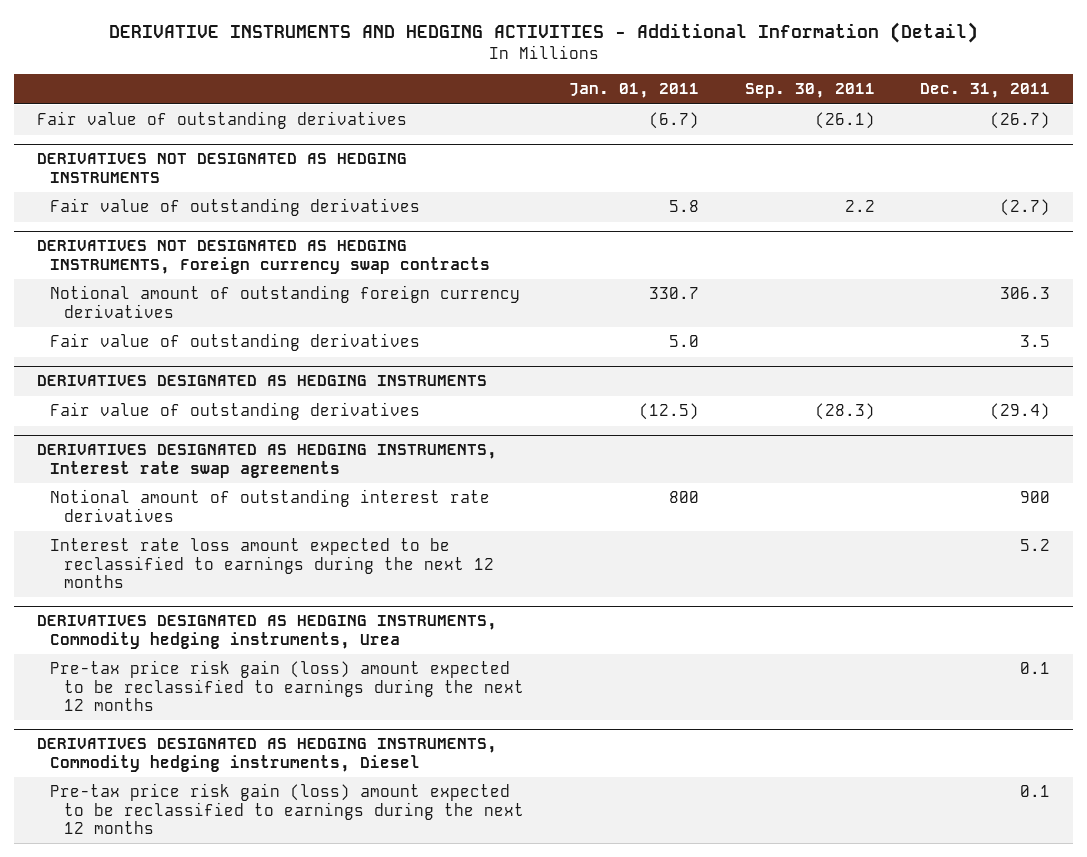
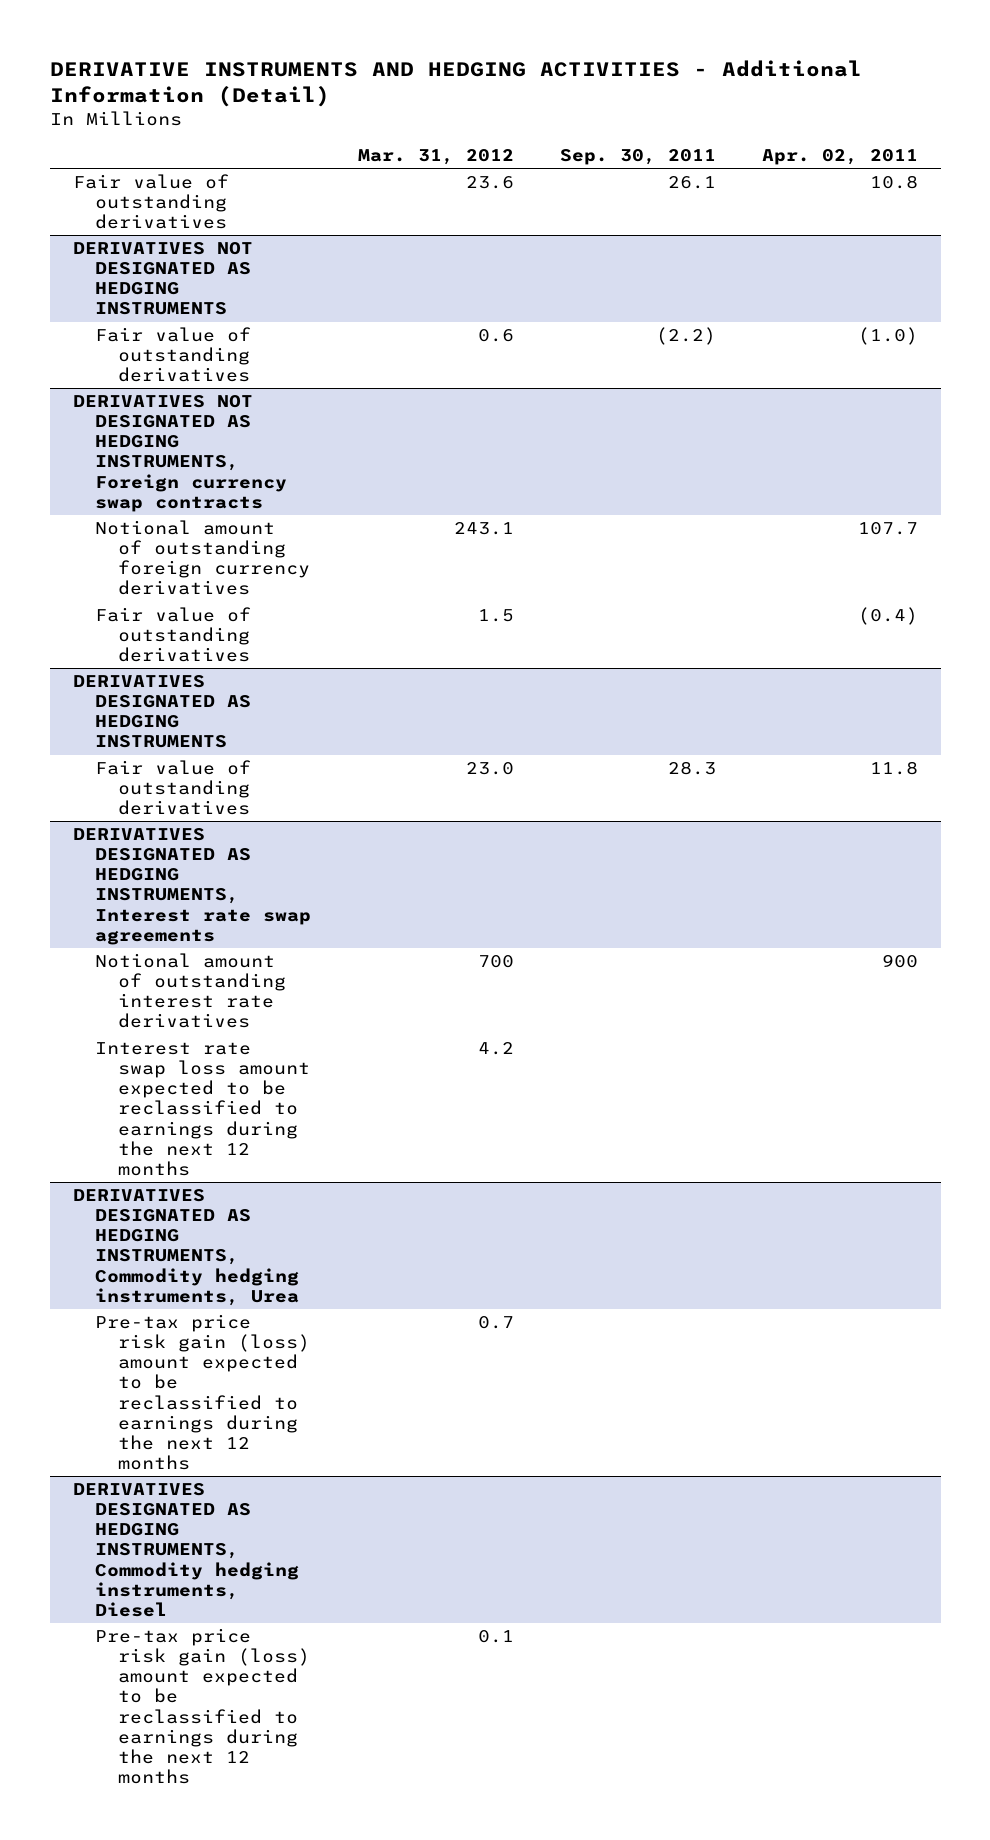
- | Jan. 01, 2011 | Sep. 30, 2011 | Dec. 31, 2011
+ | Mar. 31, 2012 | Sep. 30, 2011 | Apr. 02, 2011
- Fair value of outstanding derivatives | (6.7) | (26.1) | (26.7)
+ Fair value of outstanding derivatives | 23.6 | 26.1 | 10.8
@ DERIVATIVES NOT DESIGNATED AS HEDGING INSTRUMENTS
- Fair value of outstanding derivatives | 5.8 | 2.2 | (2.7)
+ Fair value of outstanding derivatives | 0.6 | (2.2) | (1.0)
@ DERIVATIVES DESIGNATED AS HEDGING INSTRUMENTS
- Fair value of outstanding derivatives | (12.5) | (28.3) | (29.4)
+ Fair value of outstanding derivatives | 23.0 | 28.3 | 11.8
@ DERIVATIVES DESIGNATED AS HEDGING INSTRUMENTS, Interest rate swap agreements
- Interest rate loss amount expected to be reclassified to earnings during the next 12 months | | | 5.2
+ Interest rate swap loss amount expected to be reclassified to earnings during the next 12 months | 4.2 | |

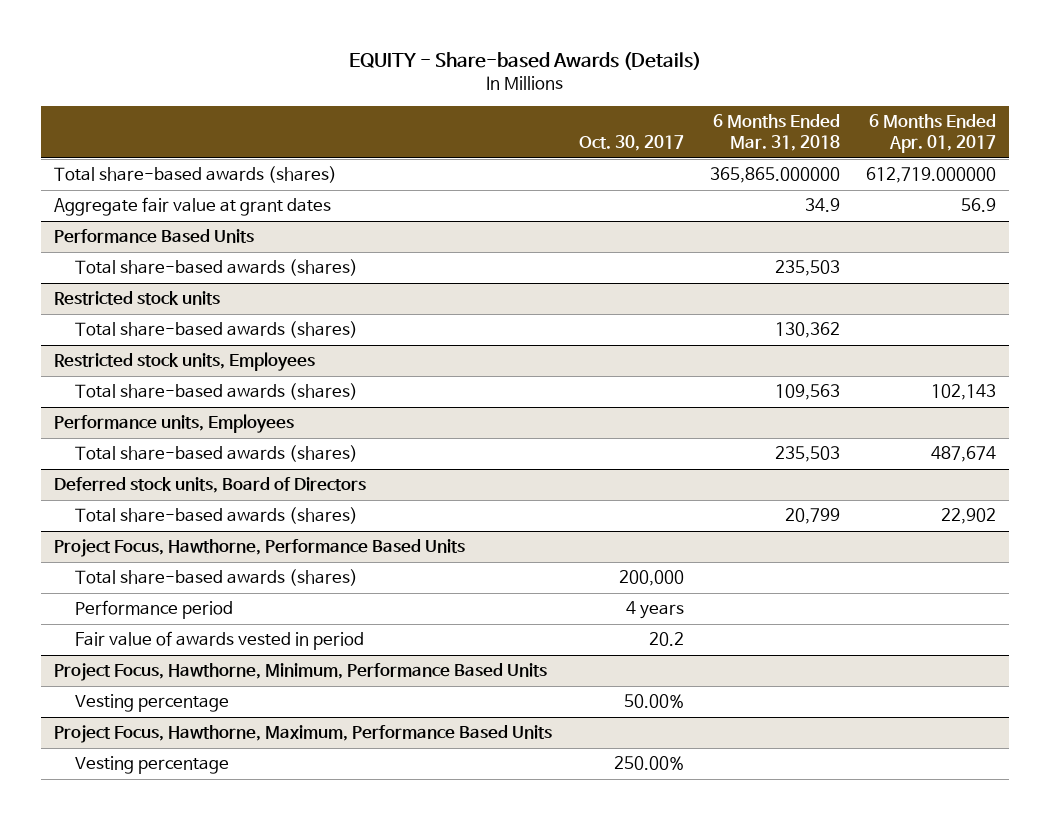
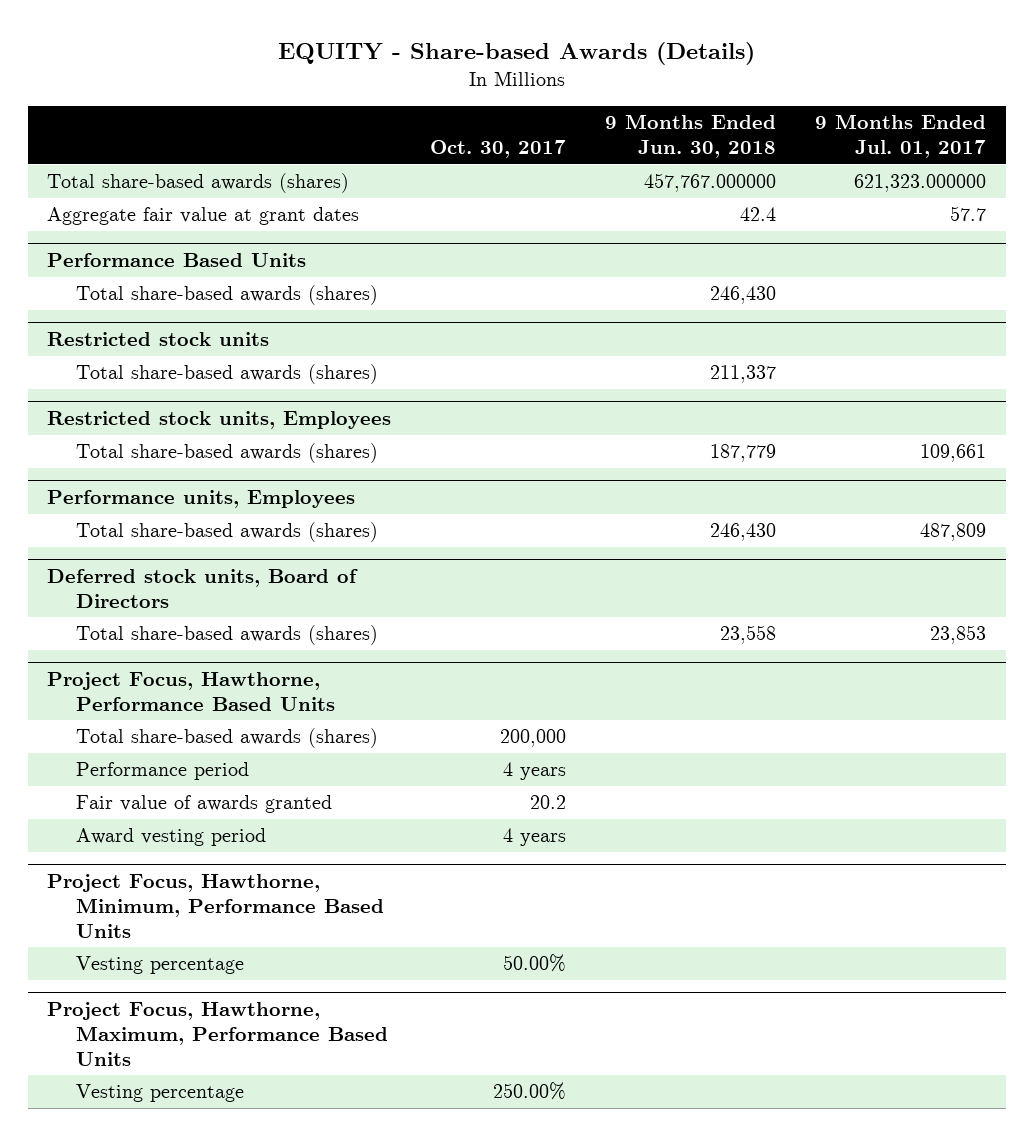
- | Oct. 30, 2017 | 6 Months Ended Mar. 31, 2018 | 6 Months Ended Apr. 01, 2017
+ | Oct. 30, 2017 | 9 Months Ended Jun. 30, 2018 | 9 Months Ended Jul. 01, 2017
@ Project Focus, Hawthorne, Performance Based Units
- Fair value of awards vested in period | 20.2 | |
+ Fair value of awards granted | 20.2 | |
+ Award vesting period | 4 years | |

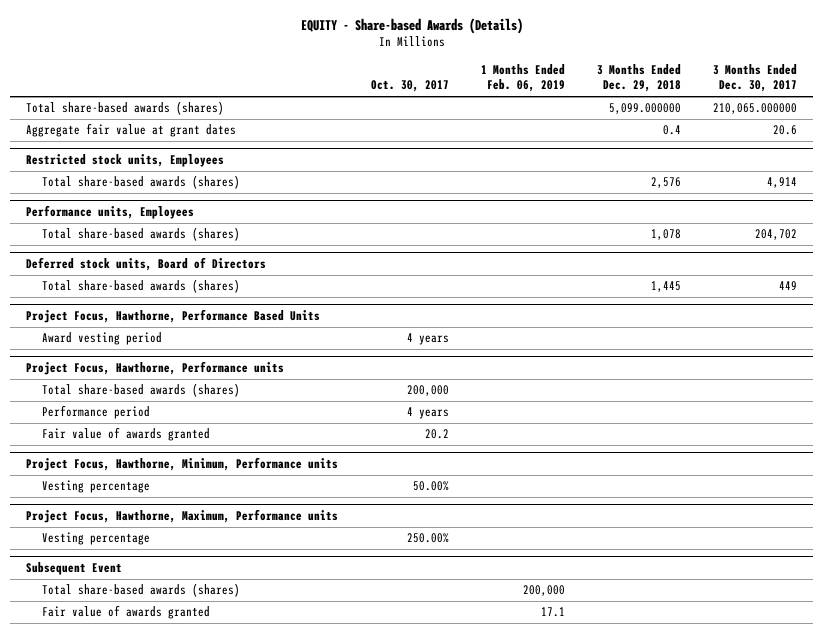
- | Oct. 30, 2017 | 9 Months Ended Jun. 30, 2018 | 9 Months Ended Jul. 01, 2017
+ | Oct. 30, 2017 | 1 Months Ended Feb. 06, 2019 | 3 Months Ended Dec. 29, 2018 | 3 Months Ended Dec. 30, 2017
- Performance Based Units
- Total share-based awards (shares) | | 246,430 |
- Restricted stock units
- Total share-based awards (shares) | | 211,337 |
@ Project Focus, Hawthorne, Performance Based Units
- Total share-based awards (shares) | 200,000 | |
- Performance period | 4 years | |
- Fair value of awards granted | 20.2 | |
- Project Focus, Hawthorne, Minimum, Performance Based Units
+ Project Focus, Hawthorne, Performance units
+ Total share-based awards (shares) | 200,000 | | |
+ Performance period | 4 years | | |
+ Fair value of awards granted | 20.2 | | |
+ Project Focus, Hawthorne, Minimum, Performance units
- Project Focus, Hawthorne, Maximum, Performance Based Units
+ Project Focus, Hawthorne, Maximum, Performance units
+ Subsequent Event
+ Total share-based awards (shares) | | 200,000 | |
+ Fair value of awards granted | | 17.1 | |

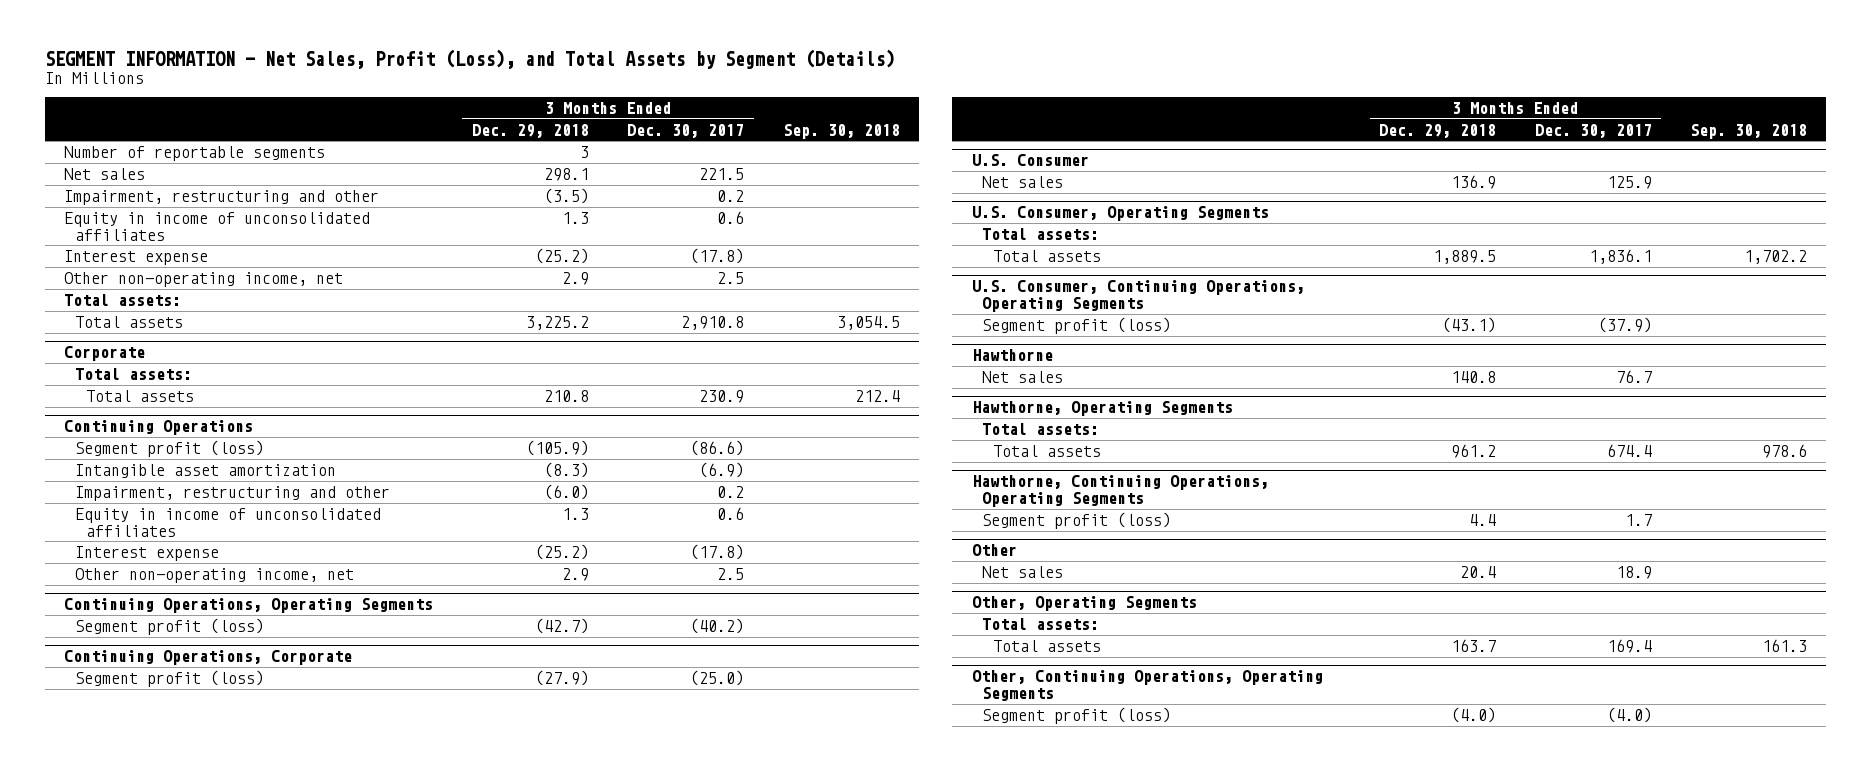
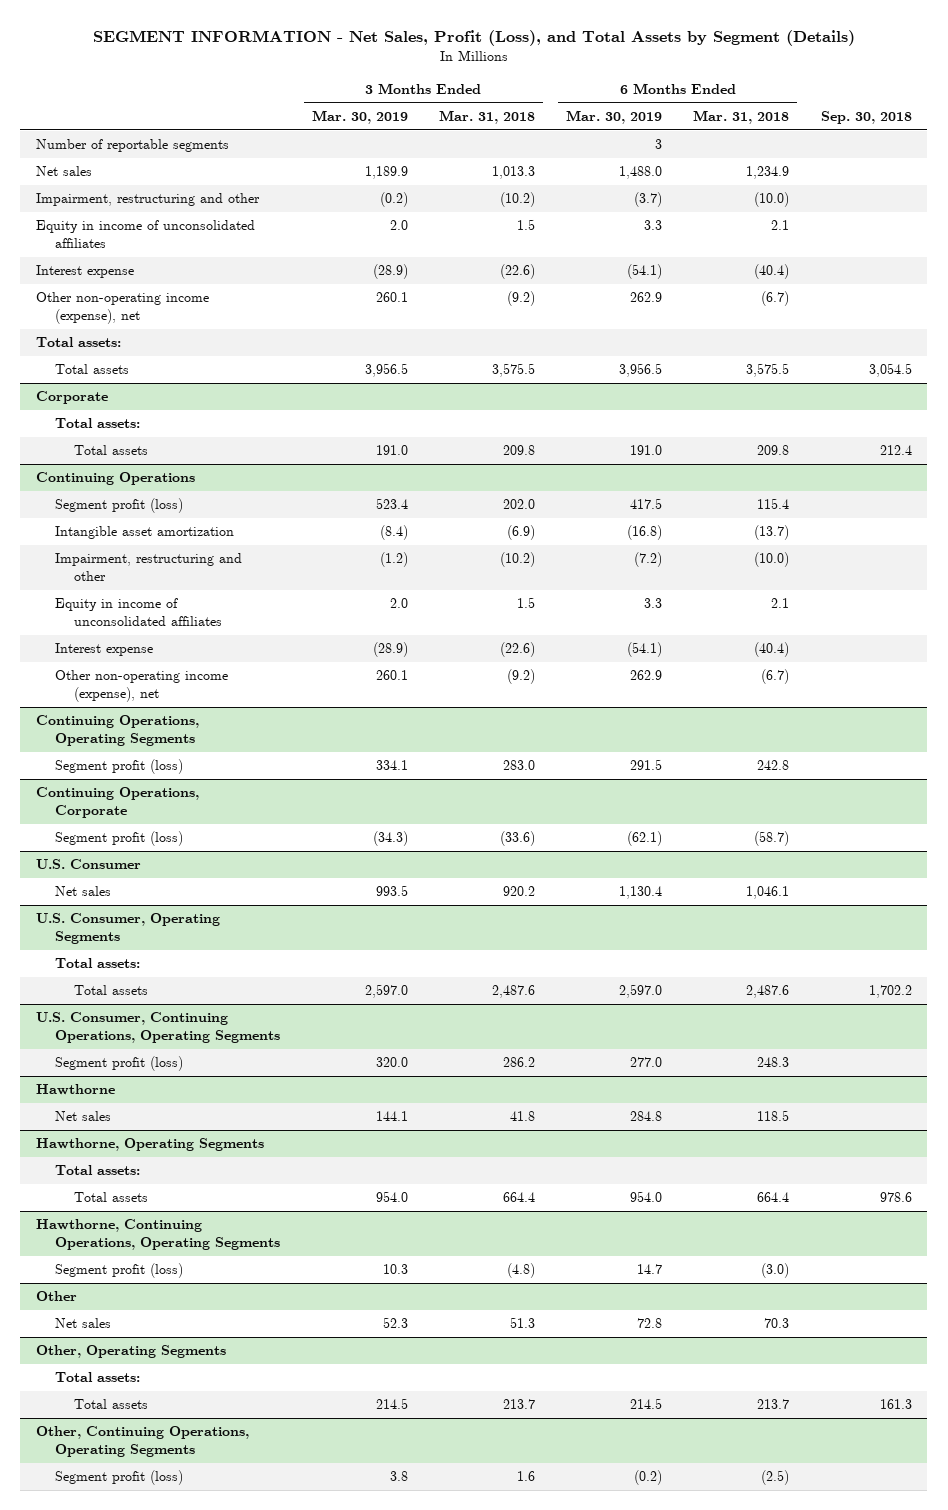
- | 3 Months Ended Dec. 29, 2018 | 3 Months Ended Dec. 30, 2017 | Sep. 30, 2018
+ | 3 Months Ended Mar. 30, 2019 | 3 Months Ended Mar. 31, 2018 | 6 Months Ended Mar. 30, 2019 | 6 Months Ended Mar. 31, 2018 | Sep. 30, 2018
- Other non-operating income, net | 2.9 | 2.5 |
+ Other non-operating income (expense), net | 260.1 | (9.2) | 262.9 | (6.7) |
@ Continuing Operations
- Other non-operating income, net | 2.9 | 2.5 |
+ Other non-operating income (expense), net | 260.1 | (9.2) | 262.9 | (6.7) |

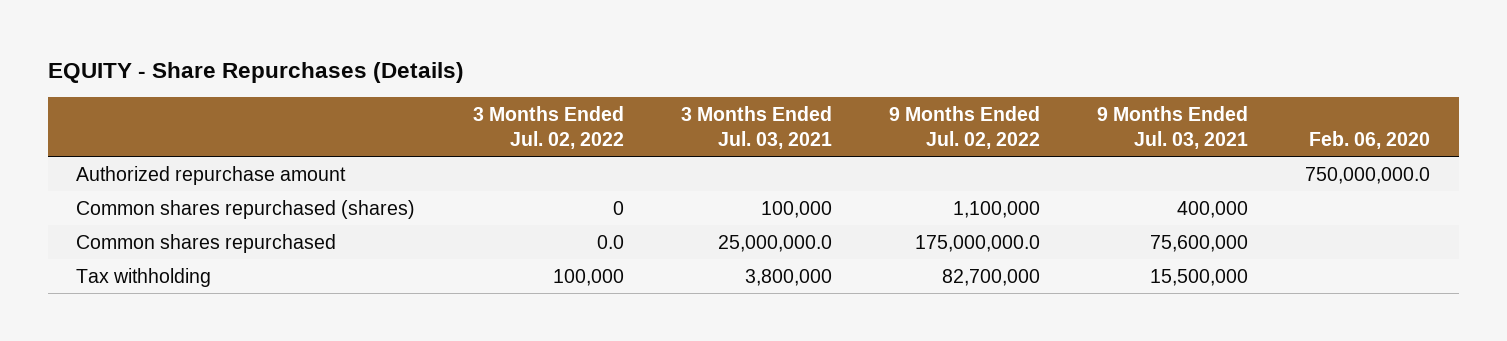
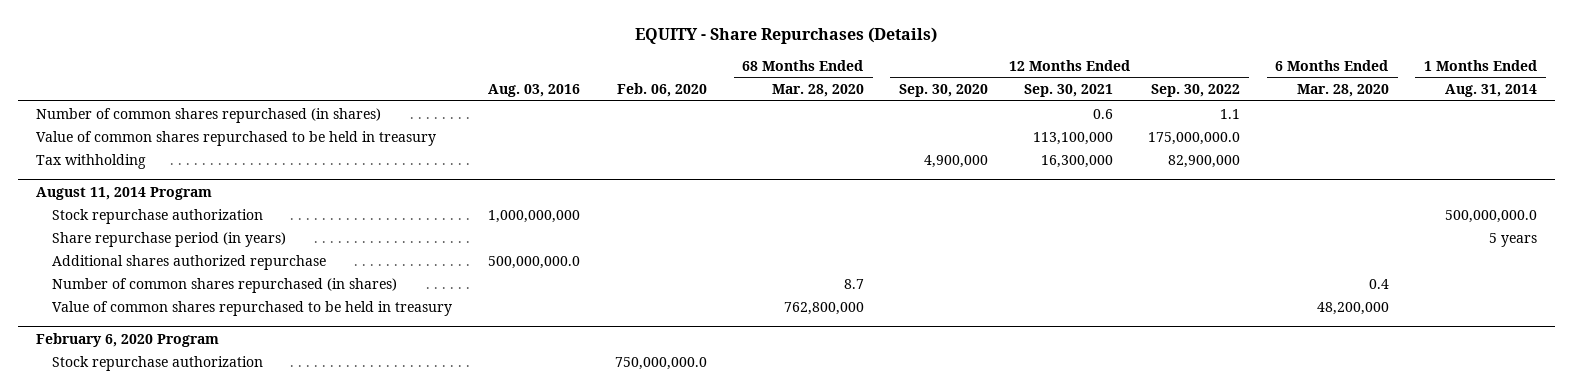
- | 3 Months Ended Jul. 02, 2022 | 3 Months Ended Jul. 03, 2021 | 9 Months Ended Jul. 02, 2022 | 9 Months Ended Jul. 03, 2021 | Feb. 06, 2020
+ | Aug. 03, 2016 | Feb. 06, 2020 | 68 Months Ended Mar. 28, 2020 | 12 Months Ended Sep. 30, 2020 | 12 Months Ended Sep. 30, 2021 | 12 Months Ended Sep. 30, 2022 | 6 Months Ended Mar. 28, 2020 | 1 Months Ended Aug. 31, 2014
- Authorized repurchase amount | | | | | 750,000,000.0
- Common shares repurchased (shares) | 0 | 100,000 | 1,100,000 | 400,000 |
- Common shares repurchased | 0.0 | 25,000,000.0 | 175,000,000.0 | 75,600,000 |
+ Number of common shares repurchased (in shares) | | | | | 0.6 | 1.1 | |
+ Value of common shares repurchased to be held in treasury | | | | | 113,100,000 | 175,000,000.0 | |
+ August 11, 2014 Program
+ Stock repurchase authorization | 1,000,000,000 | | | | | | | 500,000,000.0
+ Share repurchase period (in years) | | | | | | | | 5 years
+ Additional shares authorized repurchase | 500,000,000.0 | | | | | | |
+ Number of common shares repurchased (in shares) | | | 8.7 | | | | 0.4 |
+ Value of common shares repurchased to be held in treasury | | | 762,800,000 | | | | 48,200,000 |
+ February 6, 2020 Program
+ Stock repurchase authorization | | 750,000,000.0 | | | | | |

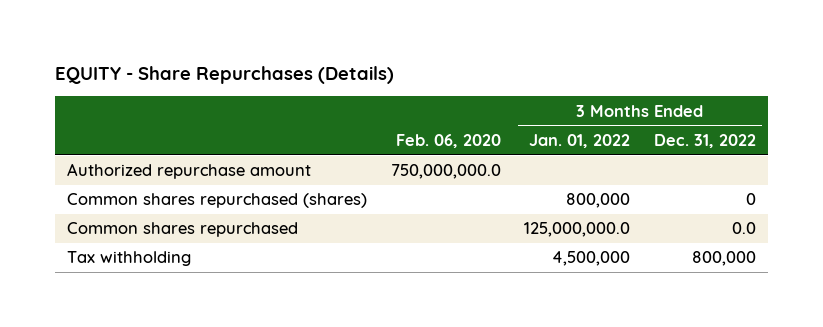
- | Aug. 03, 2016 | Feb. 06, 2020 | 68 Months Ended Mar. 28, 2020 | 12 Months Ended Sep. 30, 2020 | 12 Months Ended Sep. 30, 2021 | 12 Months Ended Sep. 30, 2022 | 6 Months Ended Mar. 28, 2020 | 1 Months Ended Aug. 31, 2014
+ | Feb. 06, 2020 | 3 Months Ended Jan. 01, 2022 | 3 Months Ended Dec. 31, 2022
- Number of common shares repurchased (in shares) | | | | | 0.6 | 1.1 | |
- Value of common shares repurchased to be held in treasury | | | | | 113,100,000 | 175,000,000.0 | |
+ Authorized repurchase amount | 750,000,000.0 | |
+ Common shares repurchased (shares) | | 800,000 | 0
+ Common shares repurchased | | 125,000,000.0 | 0.0
- August 11, 2014 Program
- Stock repurchase authorization | 1,000,000,000 | | | | | | | 500,000,000.0
- Share repurchase period (in years) | | | | | | | | 5 years
- Additional shares authorized repurchase | 500,000,000.0 | | | | | | |
- Number of common shares repurchased (in shares) | | | 8.7 | | | | 0.4 |
- Value of common shares repurchased to be held in treasury | | | 762,800,000 | | | | 48,200,000 |
- February 6, 2020 Program
- Stock repurchase authorization | | 750,000,000.0 | | | | | |

